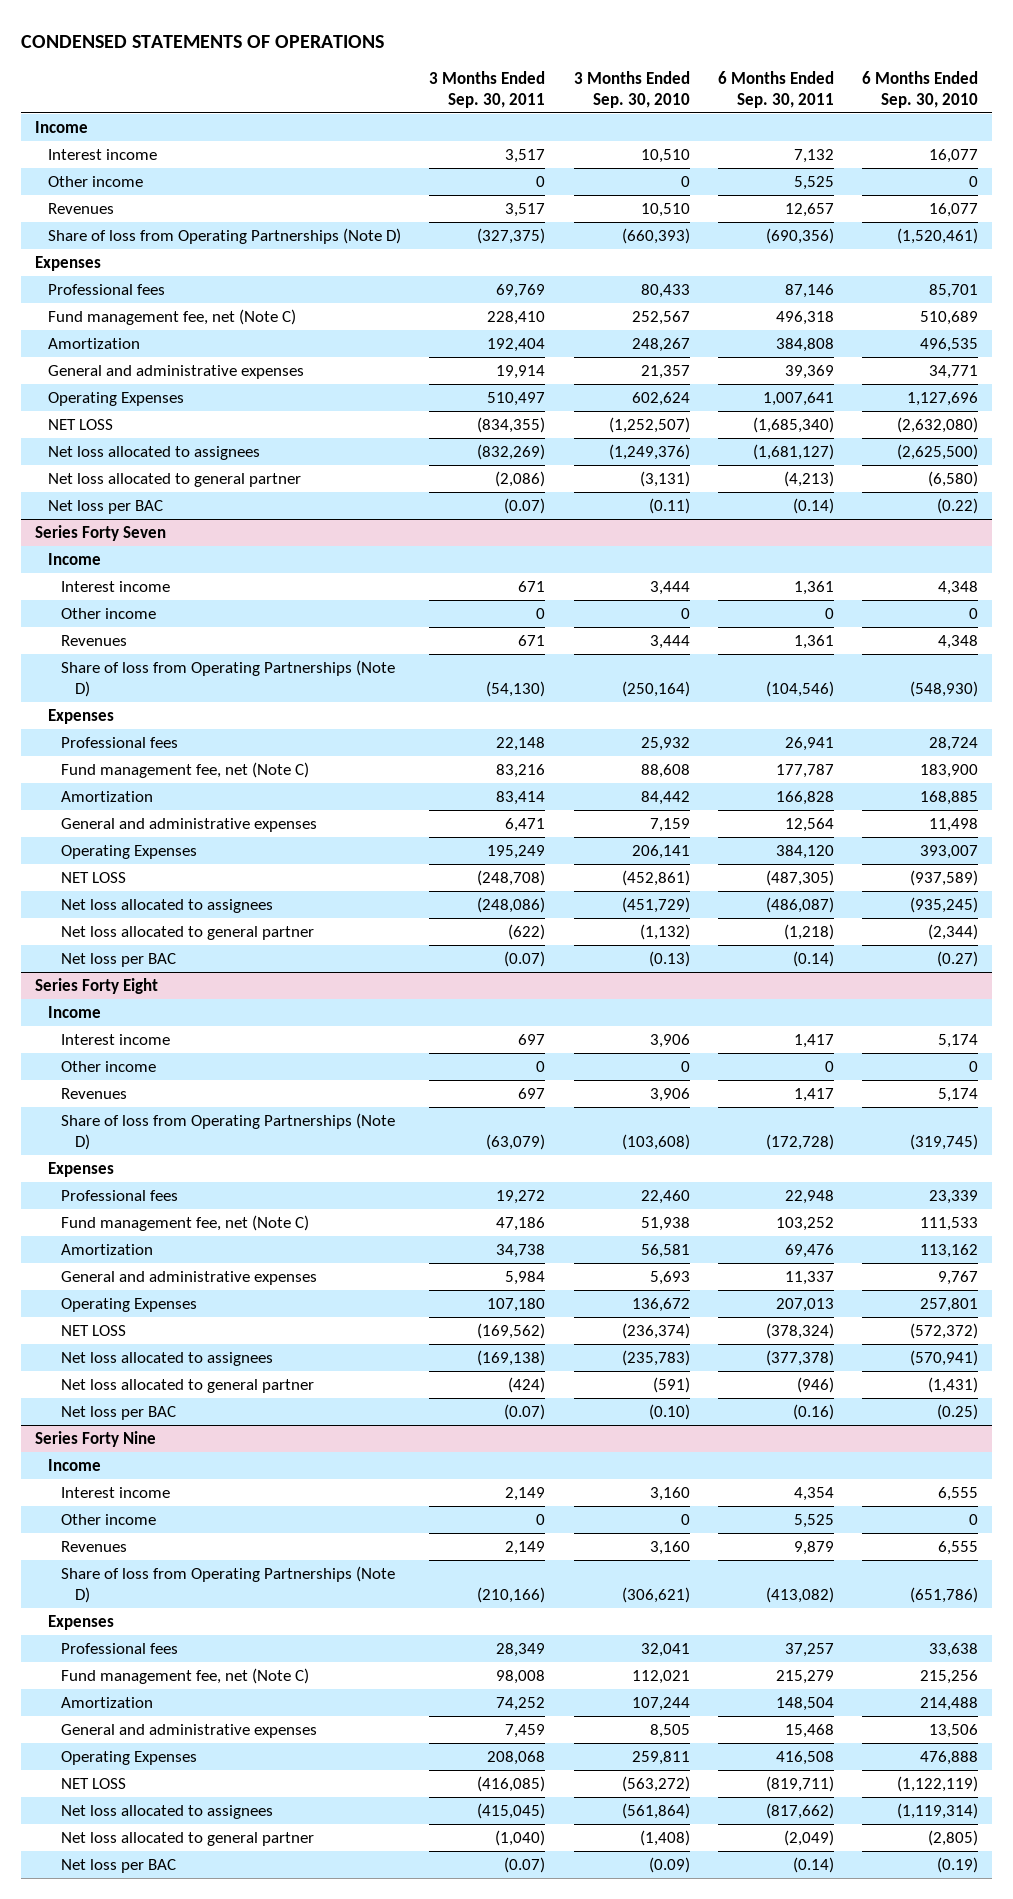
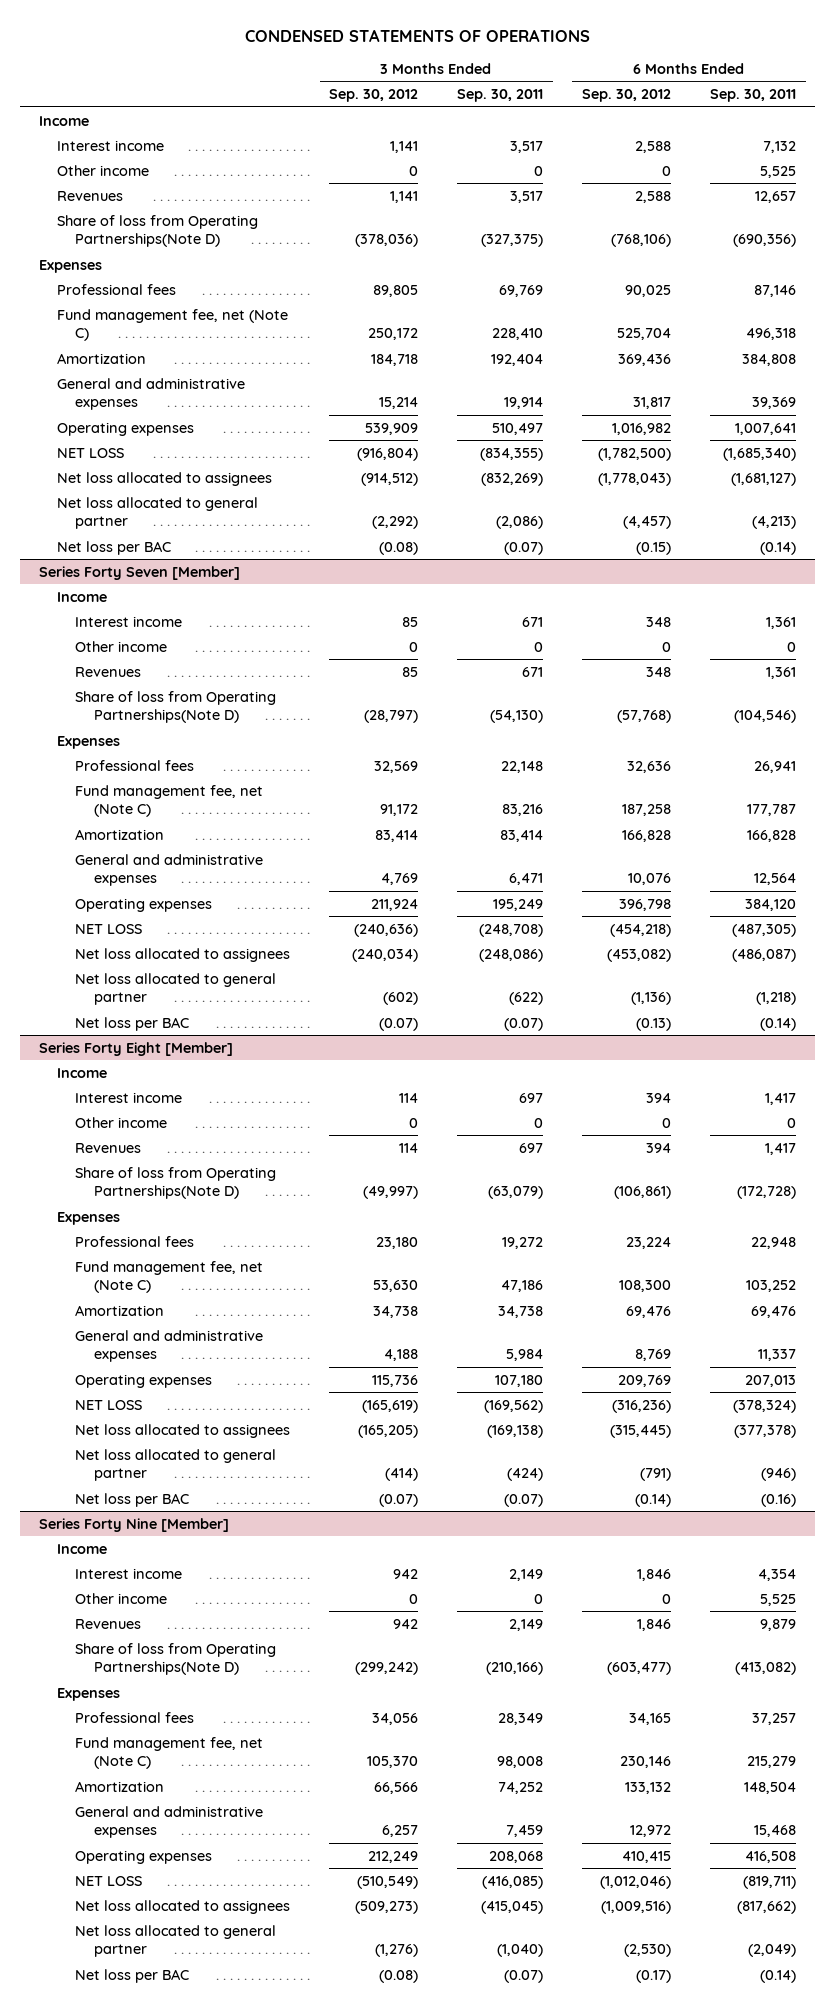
- | 3 Months Ended Sep. 30, 2011 | 3 Months Ended Sep. 30, 2010 | 6 Months Ended Sep. 30, 2011 | 6 Months Ended Sep. 30, 2010
+ | 3 Months Ended Sep. 30, 2012 | 3 Months Ended Sep. 30, 2011 | 6 Months Ended Sep. 30, 2012 | 6 Months Ended Sep. 30, 2011
- Share of loss from Operating Partnerships (Note D) | (327,375) | (660,393) | (690,356) | (1,520,461)
+ Share of loss from Operating Partnerships(Note D) | (378,036) | (327,375) | (768,106) | (690,356)
- Operating Expenses | 510,497 | 602,624 | 1,007,641 | 1,127,696
+ Operating expenses | 539,909 | 510,497 | 1,016,982 | 1,007,641
- Series Forty Seven
+ Series Forty Seven [Member]
- Share of loss from Operating Partnerships (Note D) | (54,130) | (250,164) | (104,546) | (548,930)
+ Share of loss from Operating Partnerships(Note D) | (28,797) | (54,130) | (57,768) | (104,546)
- Operating Expenses | 195,249 | 206,141 | 384,120 | 393,007
+ Operating expenses | 211,924 | 195,249 | 396,798 | 384,120
- Series Forty Eight
+ Series Forty Eight [Member]
- Share of loss from Operating Partnerships (Note D) | (63,079) | (103,608) | (172,728) | (319,745)
+ Share of loss from Operating Partnerships(Note D) | (49,997) | (63,079) | (106,861) | (172,728)
- Operating Expenses | 107,180 | 136,672 | 207,013 | 257,801
+ Operating expenses | 115,736 | 107,180 | 209,769 | 207,013
- Series Forty Nine
+ Series Forty Nine [Member]
- Share of loss from Operating Partnerships (Note D) | (210,166) | (306,621) | (413,082) | (651,786)
+ Share of loss from Operating Partnerships(Note D) | (299,242) | (210,166) | (603,477) | (413,082)
- Operating Expenses | 208,068 | 259,811 | 416,508 | 476,888
+ Operating expenses | 212,249 | 208,068 | 410,415 | 416,508

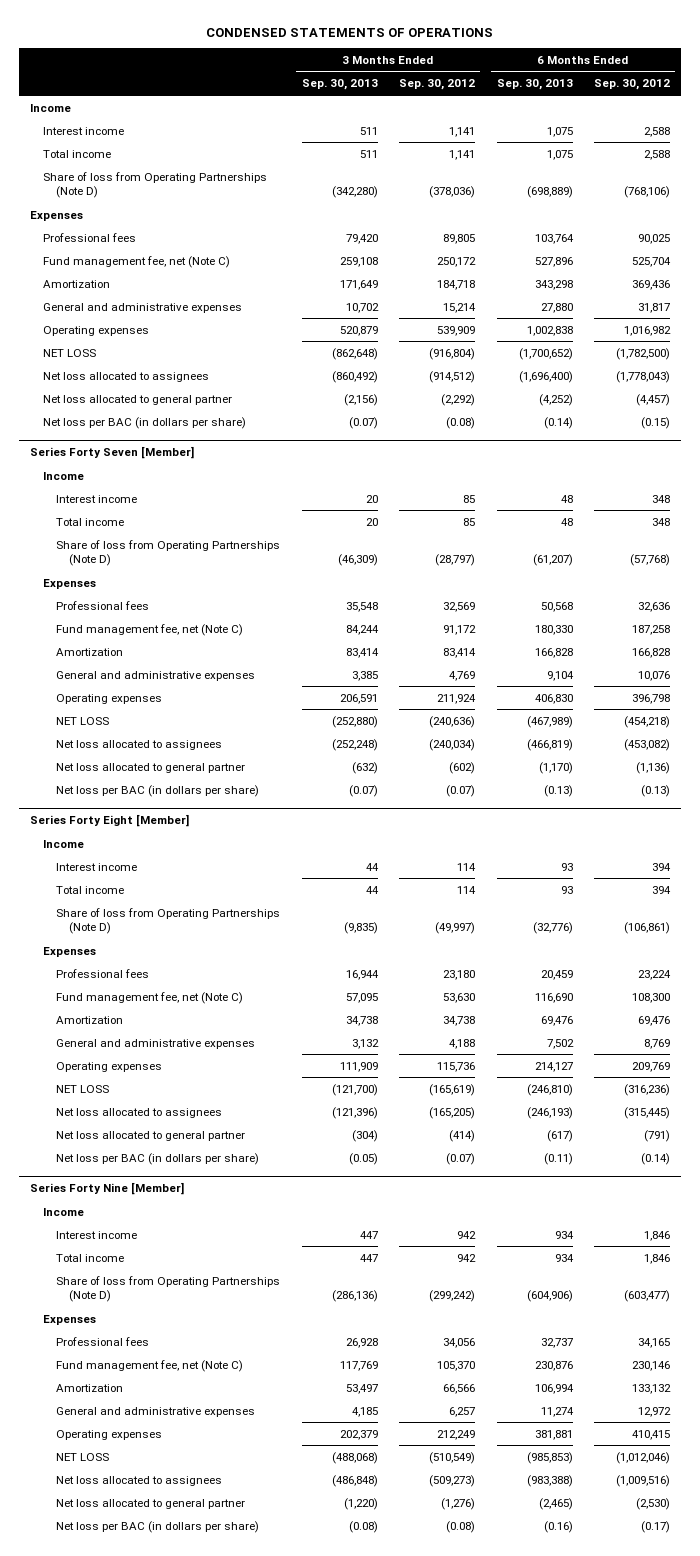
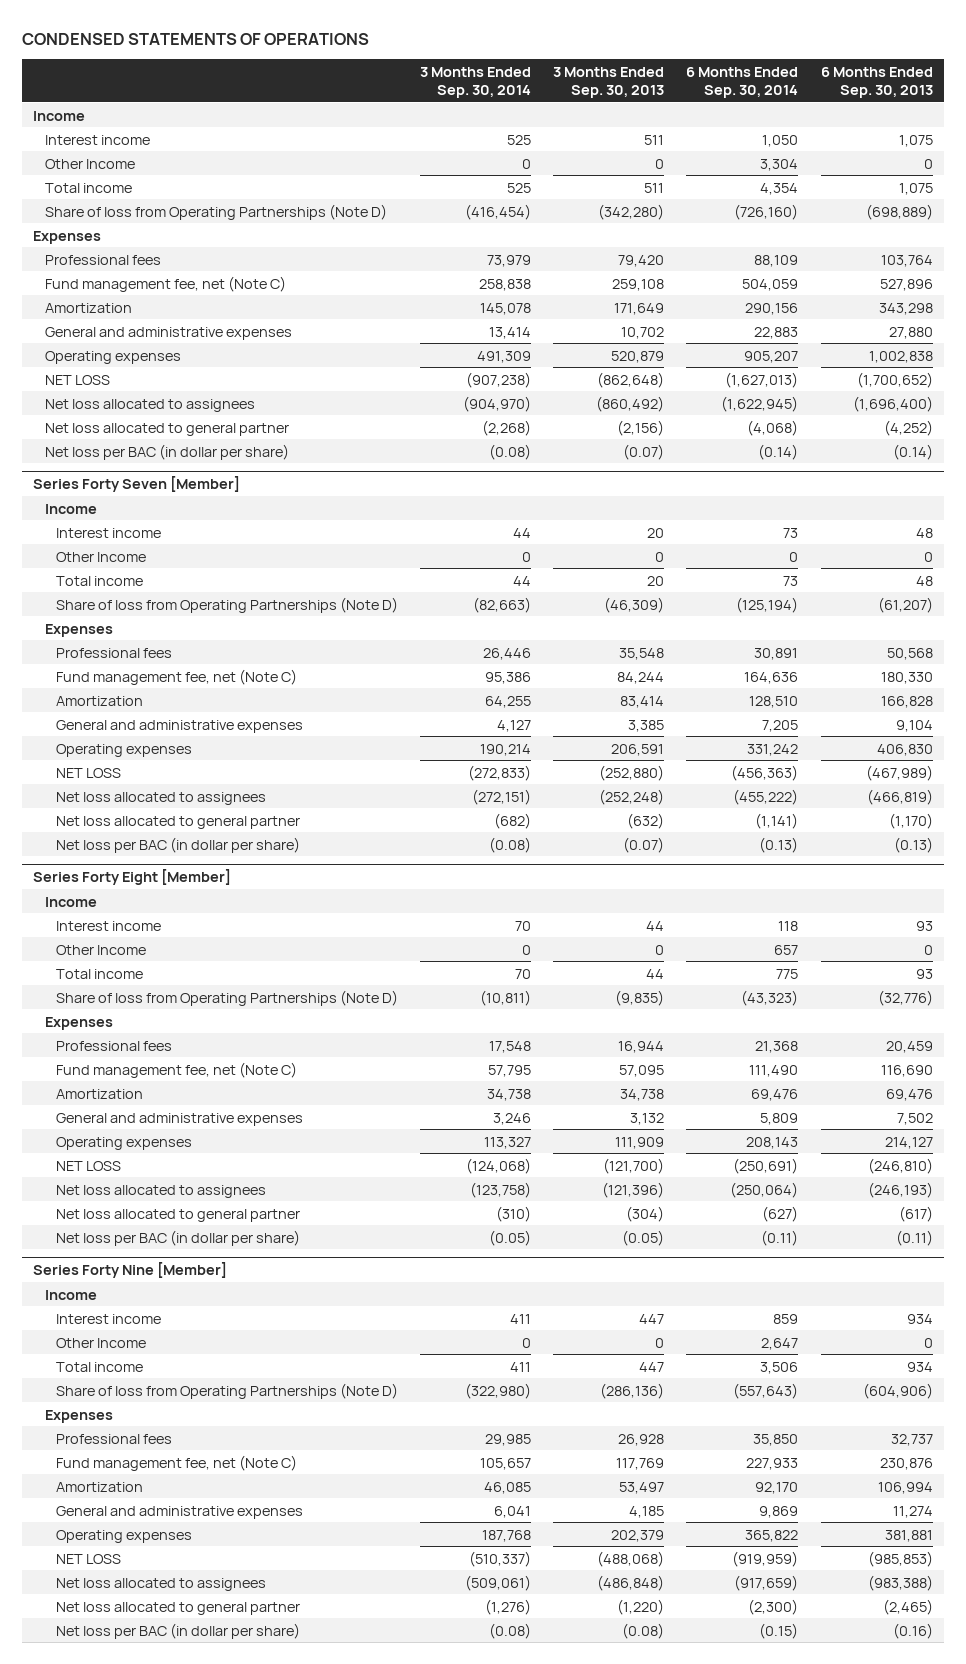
- | 3 Months Ended Sep. 30, 2013 | 3 Months Ended Sep. 30, 2012 | 6 Months Ended Sep. 30, 2013 | 6 Months Ended Sep. 30, 2012
+ | 3 Months Ended Sep. 30, 2014 | 3 Months Ended Sep. 30, 2013 | 6 Months Ended Sep. 30, 2014 | 6 Months Ended Sep. 30, 2013
+ Other Income | 0 | 0 | 3,304 | 0
- Net loss per BAC (in dollars per share) | (0.07) | (0.08) | (0.14) | (0.15)
+ Net loss per BAC (in dollar per share) | (0.08) | (0.07) | (0.14) | (0.14)
@ Series Forty Seven [Member]
+ Other Income | 0 | 0 | 0 | 0
- Net loss per BAC (in dollars per share) | (0.07) | (0.07) | (0.13) | (0.13)
+ Net loss per BAC (in dollar per share) | (0.08) | (0.07) | (0.13) | (0.13)
@ Series Forty Eight [Member]
+ Other Income | 0 | 0 | 657 | 0
- Net loss per BAC (in dollars per share) | (0.05) | (0.07) | (0.11) | (0.14)
+ Net loss per BAC (in dollar per share) | (0.05) | (0.05) | (0.11) | (0.11)
@ Series Forty Nine [Member]
+ Other Income | 0 | 0 | 2,647 | 0
- Net loss per BAC (in dollars per share) | (0.08) | (0.08) | (0.16) | (0.17)
+ Net loss per BAC (in dollar per share) | (0.08) | (0.08) | (0.15) | (0.16)

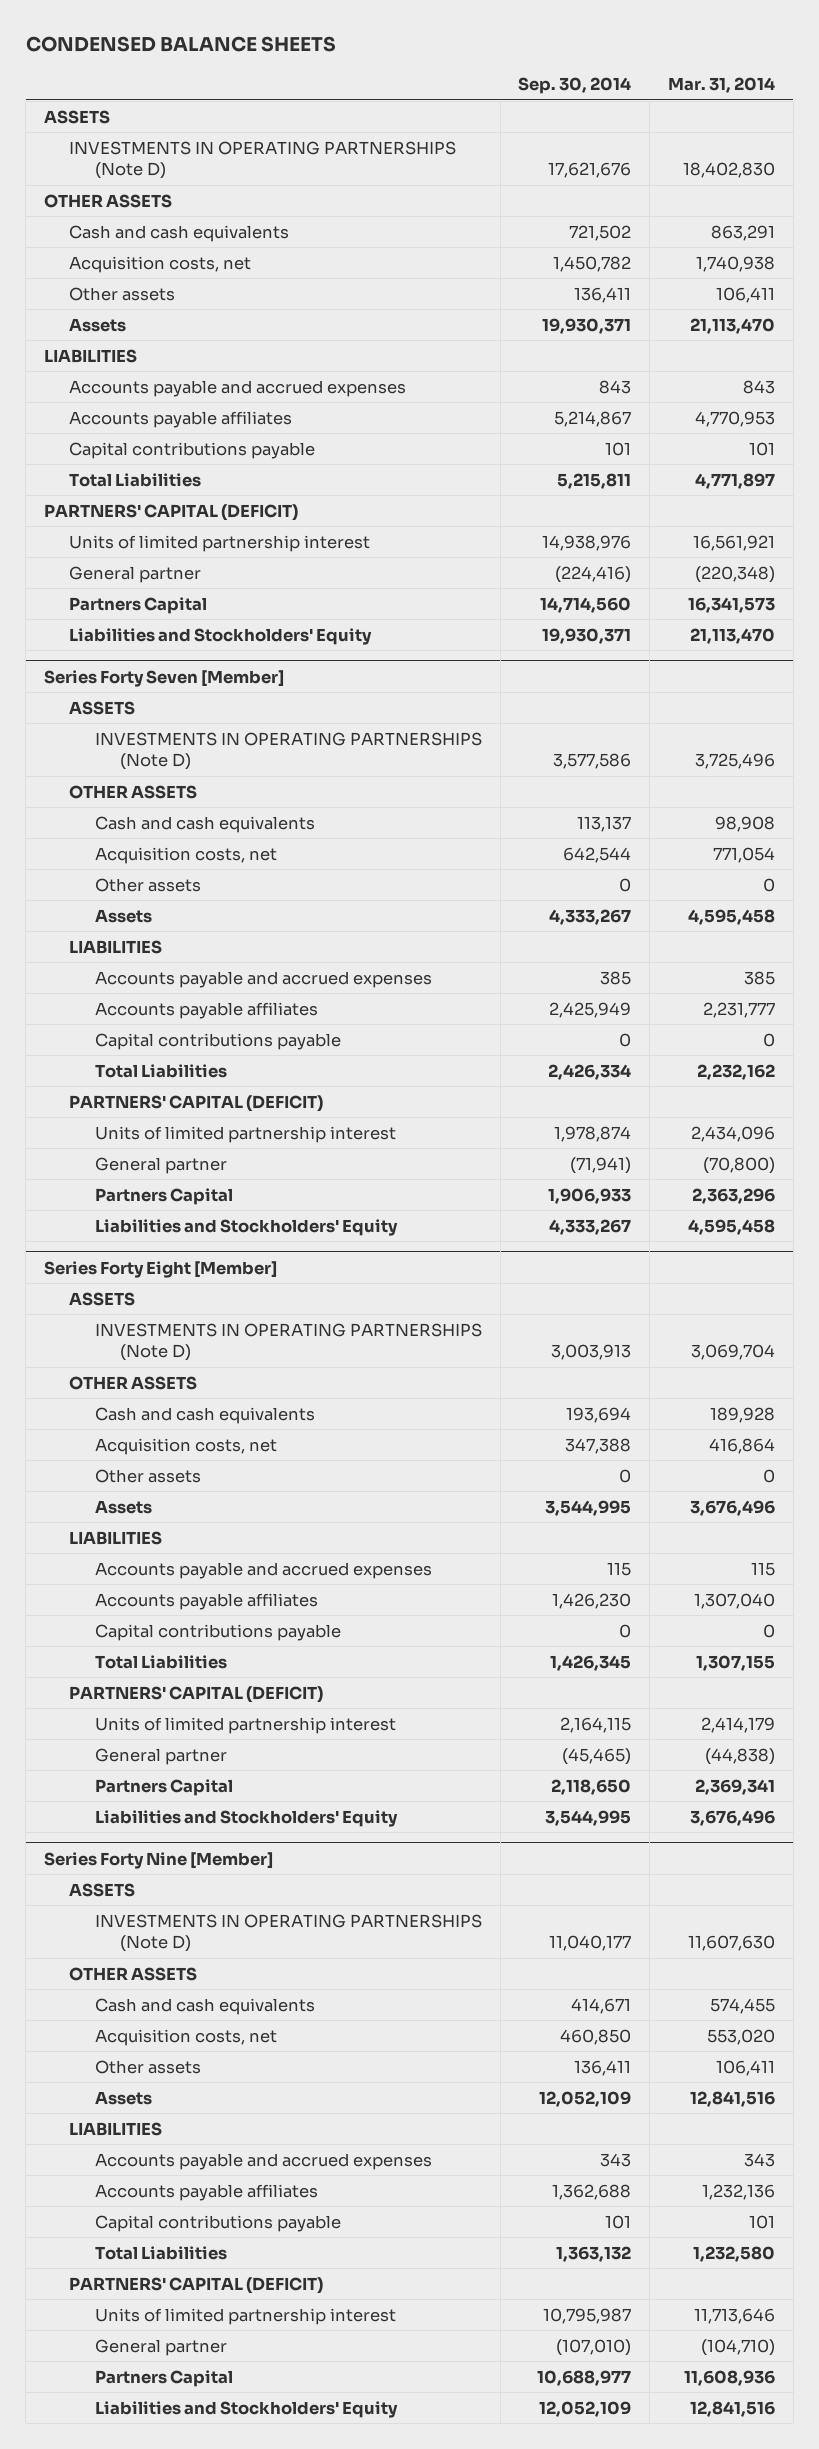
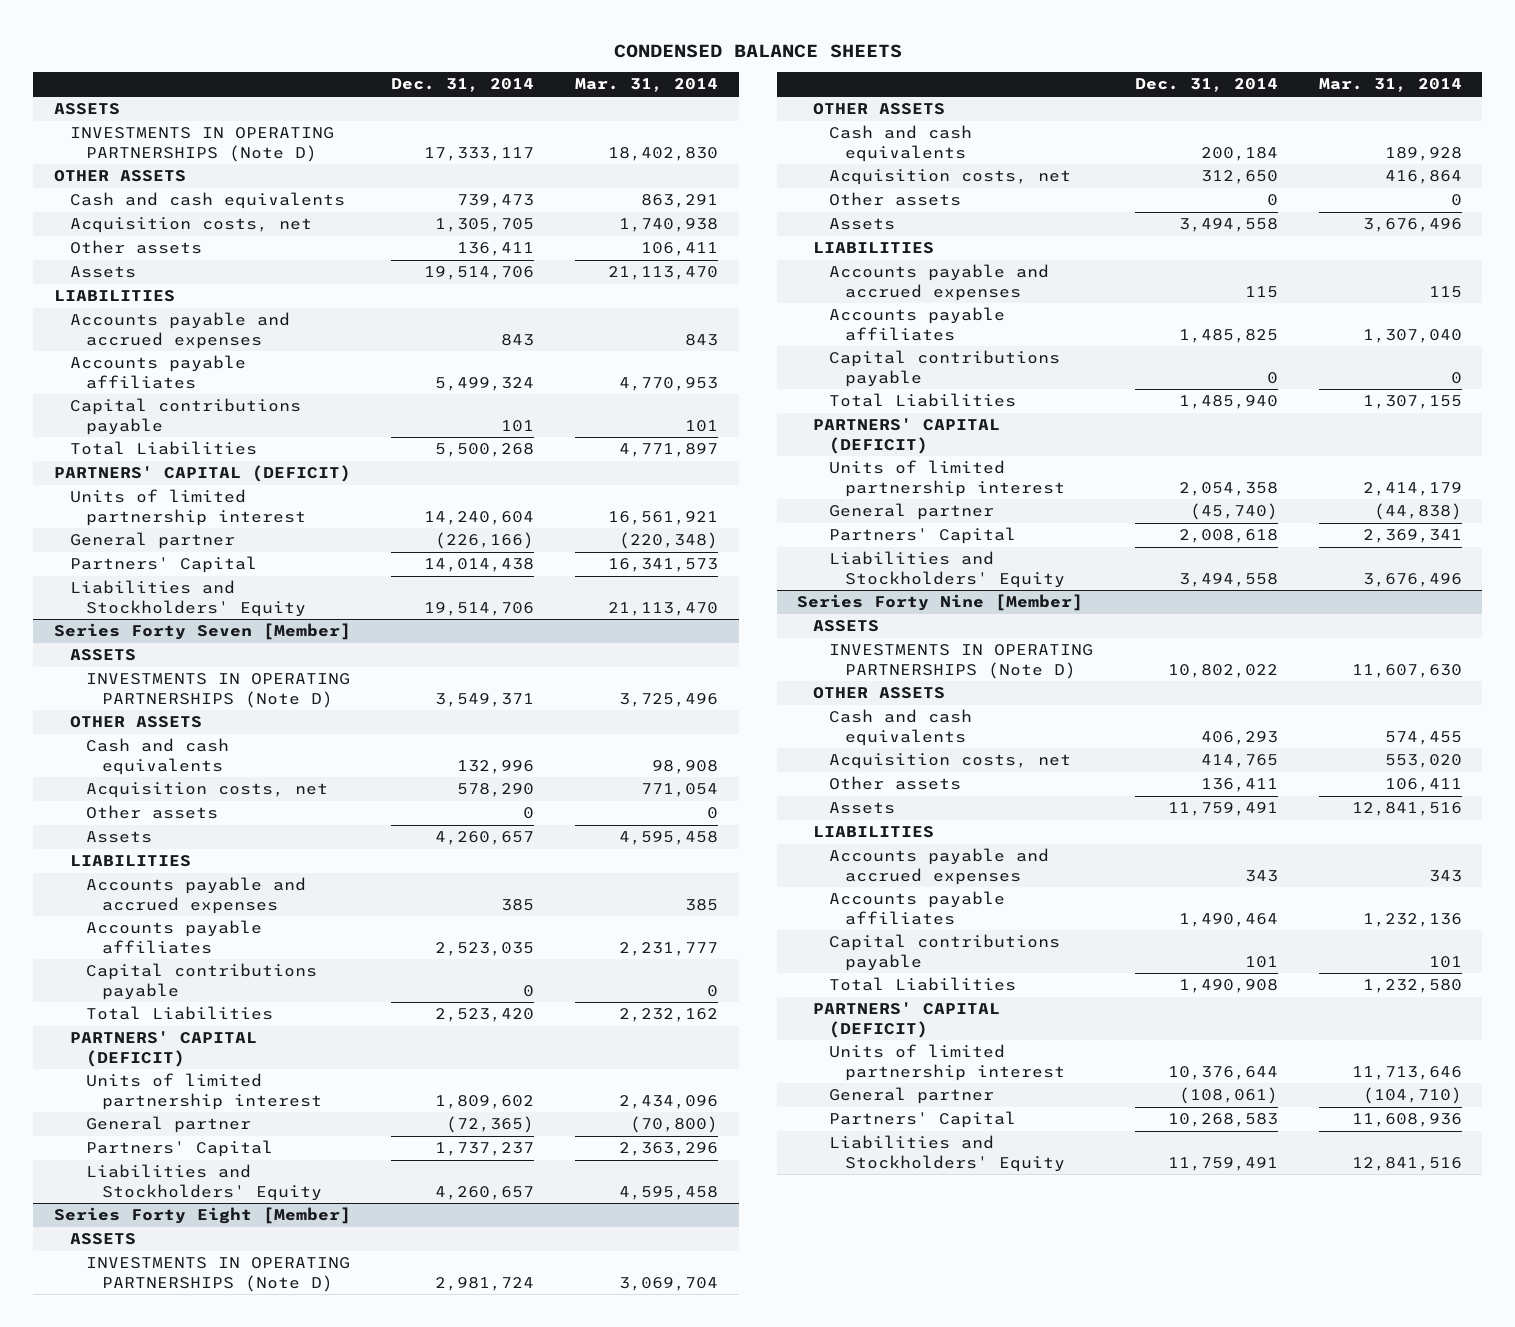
- | Sep. 30, 2014 | Mar. 31, 2014
+ | Dec. 31, 2014 | Mar. 31, 2014
- Partners Capital | 14,714,560 | 16,341,573
+ Partners' Capital | 14,014,438 | 16,341,573
@ Series Forty Seven [Member]
- Partners Capital | 1,906,933 | 2,363,296
+ Partners' Capital | 1,737,237 | 2,363,296
@ Series Forty Eight [Member]
- Partners Capital | 2,118,650 | 2,369,341
+ Partners' Capital | 2,008,618 | 2,369,341
@ Series Forty Nine [Member]
- Partners Capital | 10,688,977 | 11,608,936
+ Partners' Capital | 10,268,583 | 11,608,936

